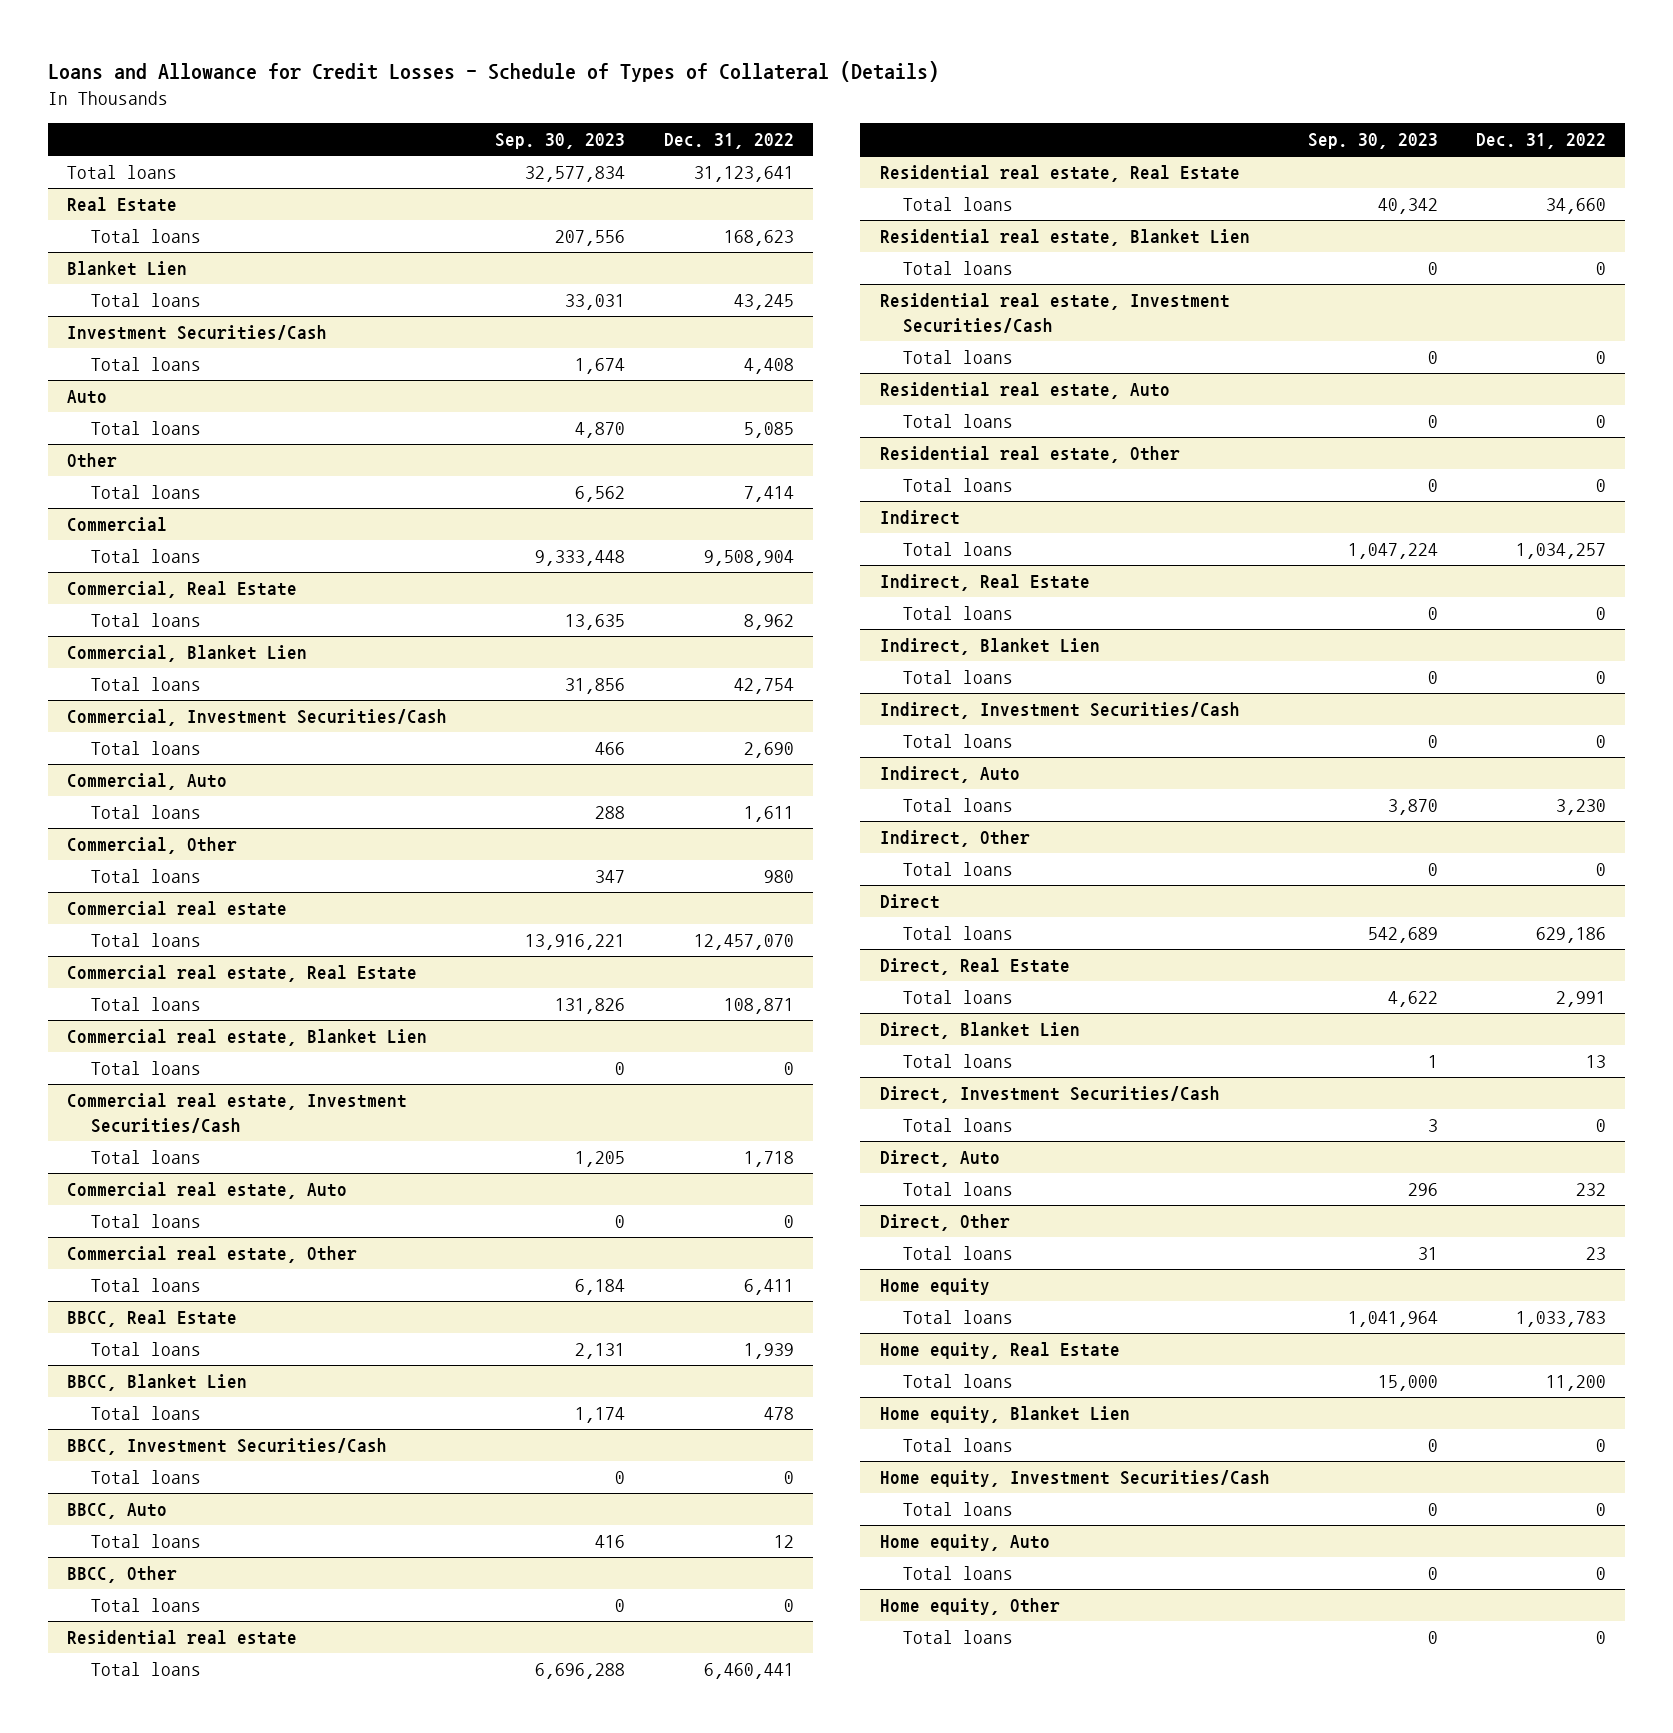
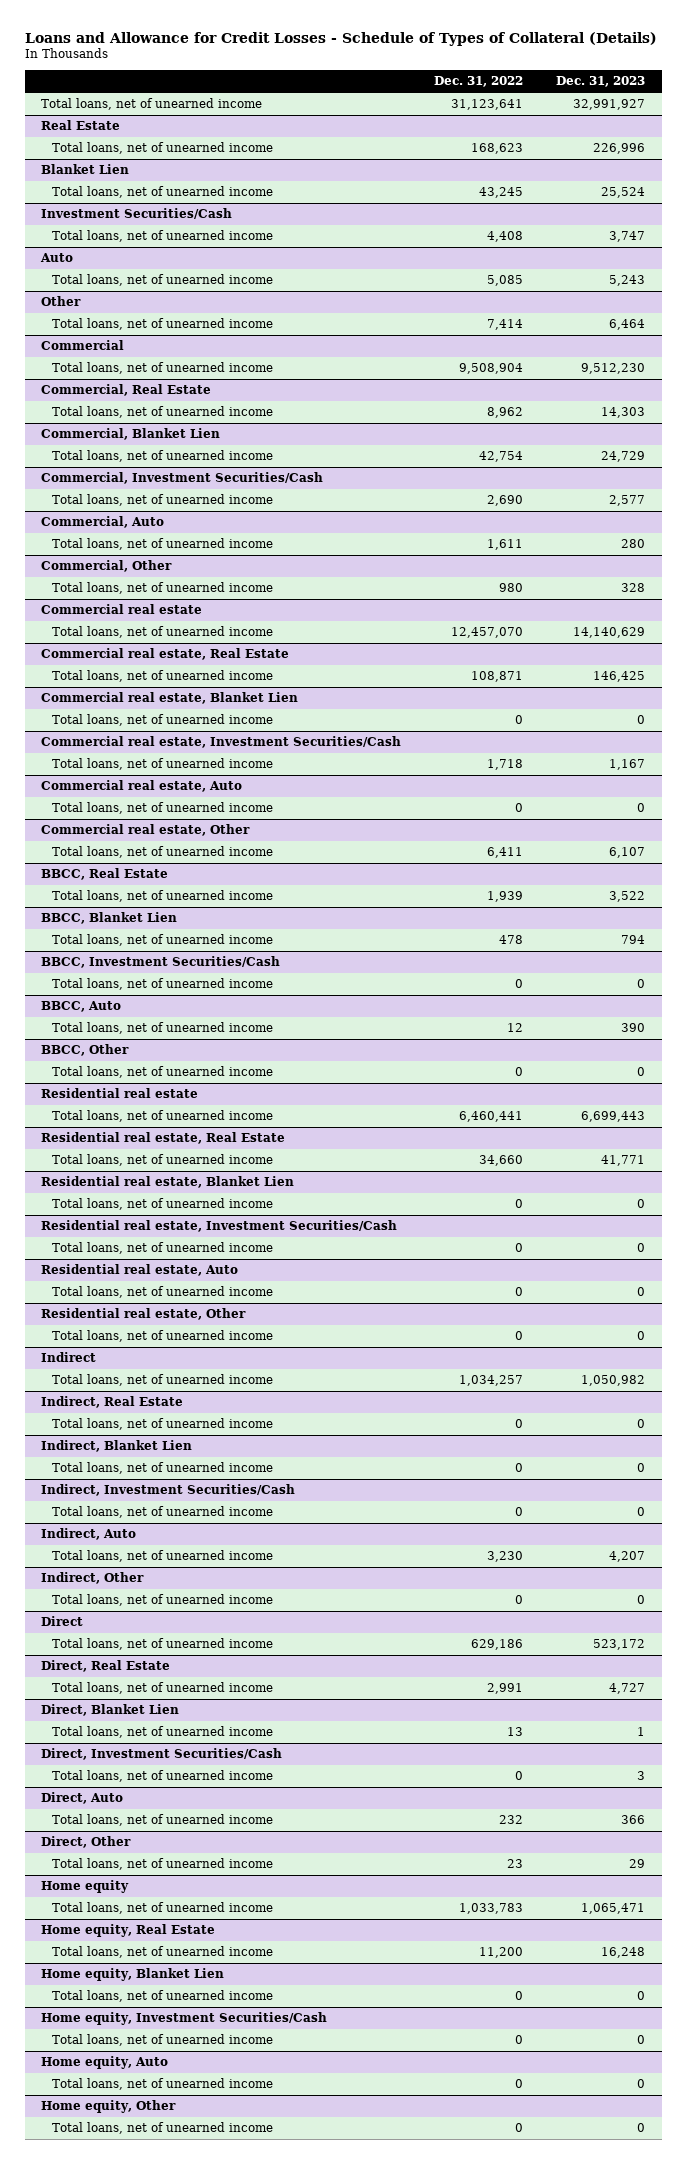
- | Sep. 30, 2023 | Dec. 31, 2022
+ | Dec. 31, 2022 | Dec. 31, 2023
- Total loans | 32,577,834 | 31,123,641
+ Total loans, net of unearned income | 31,123,641 | 32,991,927
@ Real Estate
- Total loans | 207,556 | 168,623
+ Total loans, net of unearned income | 168,623 | 226,996
@ Blanket Lien
- Total loans | 33,031 | 43,245
+ Total loans, net of unearned income | 43,245 | 25,524
@ Investment Securities/Cash
- Total loans | 1,674 | 4,408
+ Total loans, net of unearned income | 4,408 | 3,747
@ Auto
- Total loans | 4,870 | 5,085
+ Total loans, net of unearned income | 5,085 | 5,243
@ Other
- Total loans | 6,562 | 7,414
+ Total loans, net of unearned income | 7,414 | 6,464
@ Commercial
- Total loans | 9,333,448 | 9,508,904
+ Total loans, net of unearned income | 9,508,904 | 9,512,230
@ Commercial, Real Estate
- Total loans | 13,635 | 8,962
+ Total loans, net of unearned income | 8,962 | 14,303
@ Commercial, Blanket Lien
- Total loans | 31,856 | 42,754
+ Total loans, net of unearned income | 42,754 | 24,729
@ Commercial, Investment Securities/Cash
- Total loans | 466 | 2,690
+ Total loans, net of unearned income | 2,690 | 2,577
@ Commercial, Auto
- Total loans | 288 | 1,611
+ Total loans, net of unearned income | 1,611 | 280
@ Commercial, Other
- Total loans | 347 | 980
+ Total loans, net of unearned income | 980 | 328
@ Commercial real estate
- Total loans | 13,916,221 | 12,457,070
+ Total loans, net of unearned income | 12,457,070 | 14,140,629
@ Commercial real estate, Real Estate
- Total loans | 131,826 | 108,871
+ Total loans, net of unearned income | 108,871 | 146,425
@ Commercial real estate, Blanket Lien
- Total loans | 0 | 0
+ Total loans, net of unearned income | 0 | 0
@ Commercial real estate, Investment Securities/Cash
- Total loans | 1,205 | 1,718
+ Total loans, net of unearned income | 1,718 | 1,167
@ Commercial real estate, Auto
- Total loans | 0 | 0
+ Total loans, net of unearned income | 0 | 0
@ Commercial real estate, Other
- Total loans | 6,184 | 6,411
+ Total loans, net of unearned income | 6,411 | 6,107
@ BBCC, Real Estate
- Total loans | 2,131 | 1,939
+ Total loans, net of unearned income | 1,939 | 3,522
@ BBCC, Blanket Lien
- Total loans | 1,174 | 478
+ Total loans, net of unearned income | 478 | 794
@ BBCC, Investment Securities/Cash
- Total loans | 0 | 0
+ Total loans, net of unearned income | 0 | 0
@ BBCC, Auto
- Total loans | 416 | 12
+ Total loans, net of unearned income | 12 | 390
@ BBCC, Other
- Total loans | 0 | 0
+ Total loans, net of unearned income | 0 | 0
@ Residential real estate
- Total loans | 6,696,288 | 6,460,441
+ Total loans, net of unearned income | 6,460,441 | 6,699,443
@ Residential real estate, Real Estate
- Total loans | 40,342 | 34,660
+ Total loans, net of unearned income | 34,660 | 41,771
@ Residential real estate, Blanket Lien
- Total loans | 0 | 0
+ Total loans, net of unearned income | 0 | 0
@ Residential real estate, Investment Securities/Cash
- Total loans | 0 | 0
+ Total loans, net of unearned income | 0 | 0
@ Residential real estate, Auto
- Total loans | 0 | 0
+ Total loans, net of unearned income | 0 | 0
@ Residential real estate, Other
- Total loans | 0 | 0
+ Total loans, net of unearned income | 0 | 0
@ Indirect
- Total loans | 1,047,224 | 1,034,257
+ Total loans, net of unearned income | 1,034,257 | 1,050,982
@ Indirect, Real Estate
- Total loans | 0 | 0
+ Total loans, net of unearned income | 0 | 0
@ Indirect, Blanket Lien
- Total loans | 0 | 0
+ Total loans, net of unearned income | 0 | 0
@ Indirect, Investment Securities/Cash
- Total loans | 0 | 0
+ Total loans, net of unearned income | 0 | 0
@ Indirect, Auto
- Total loans | 3,870 | 3,230
+ Total loans, net of unearned income | 3,230 | 4,207
@ Indirect, Other
- Total loans | 0 | 0
+ Total loans, net of unearned income | 0 | 0
@ Direct
- Total loans | 542,689 | 629,186
+ Total loans, net of unearned income | 629,186 | 523,172
@ Direct, Real Estate
- Total loans | 4,622 | 2,991
+ Total loans, net of unearned income | 2,991 | 4,727
@ Direct, Blanket Lien
- Total loans | 1 | 13
+ Total loans, net of unearned income | 13 | 1
@ Direct, Investment Securities/Cash
- Total loans | 3 | 0
+ Total loans, net of unearned income | 0 | 3
@ Direct, Auto
- Total loans | 296 | 232
+ Total loans, net of unearned income | 232 | 366
@ Direct, Other
- Total loans | 31 | 23
+ Total loans, net of unearned income | 23 | 29
@ Home equity
- Total loans | 1,041,964 | 1,033,783
+ Total loans, net of unearned income | 1,033,783 | 1,065,471
@ Home equity, Real Estate
- Total loans | 15,000 | 11,200
+ Total loans, net of unearned income | 11,200 | 16,248
@ Home equity, Blanket Lien
- Total loans | 0 | 0
+ Total loans, net of unearned income | 0 | 0
@ Home equity, Investment Securities/Cash
- Total loans | 0 | 0
+ Total loans, net of unearned income | 0 | 0
@ Home equity, Auto
- Total loans | 0 | 0
+ Total loans, net of unearned income | 0 | 0
@ Home equity, Other
- Total loans | 0 | 0
+ Total loans, net of unearned income | 0 | 0

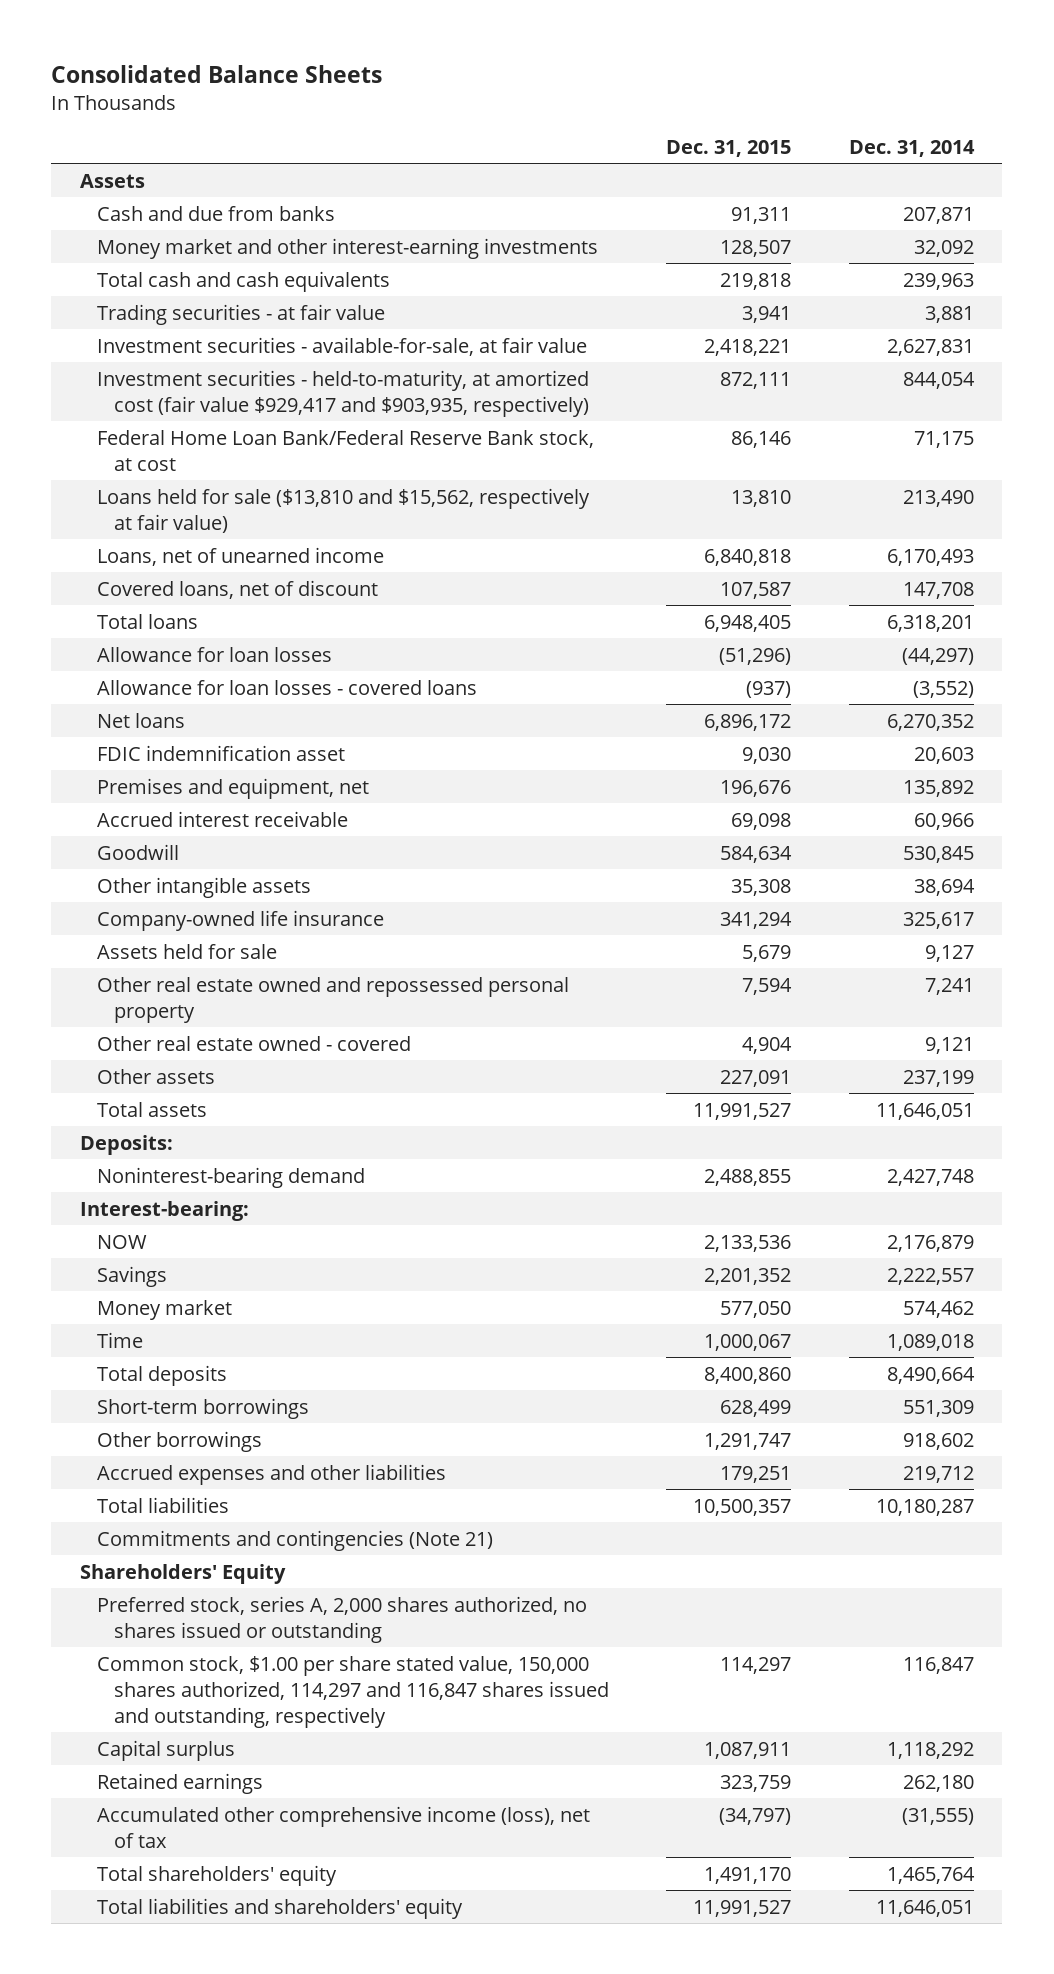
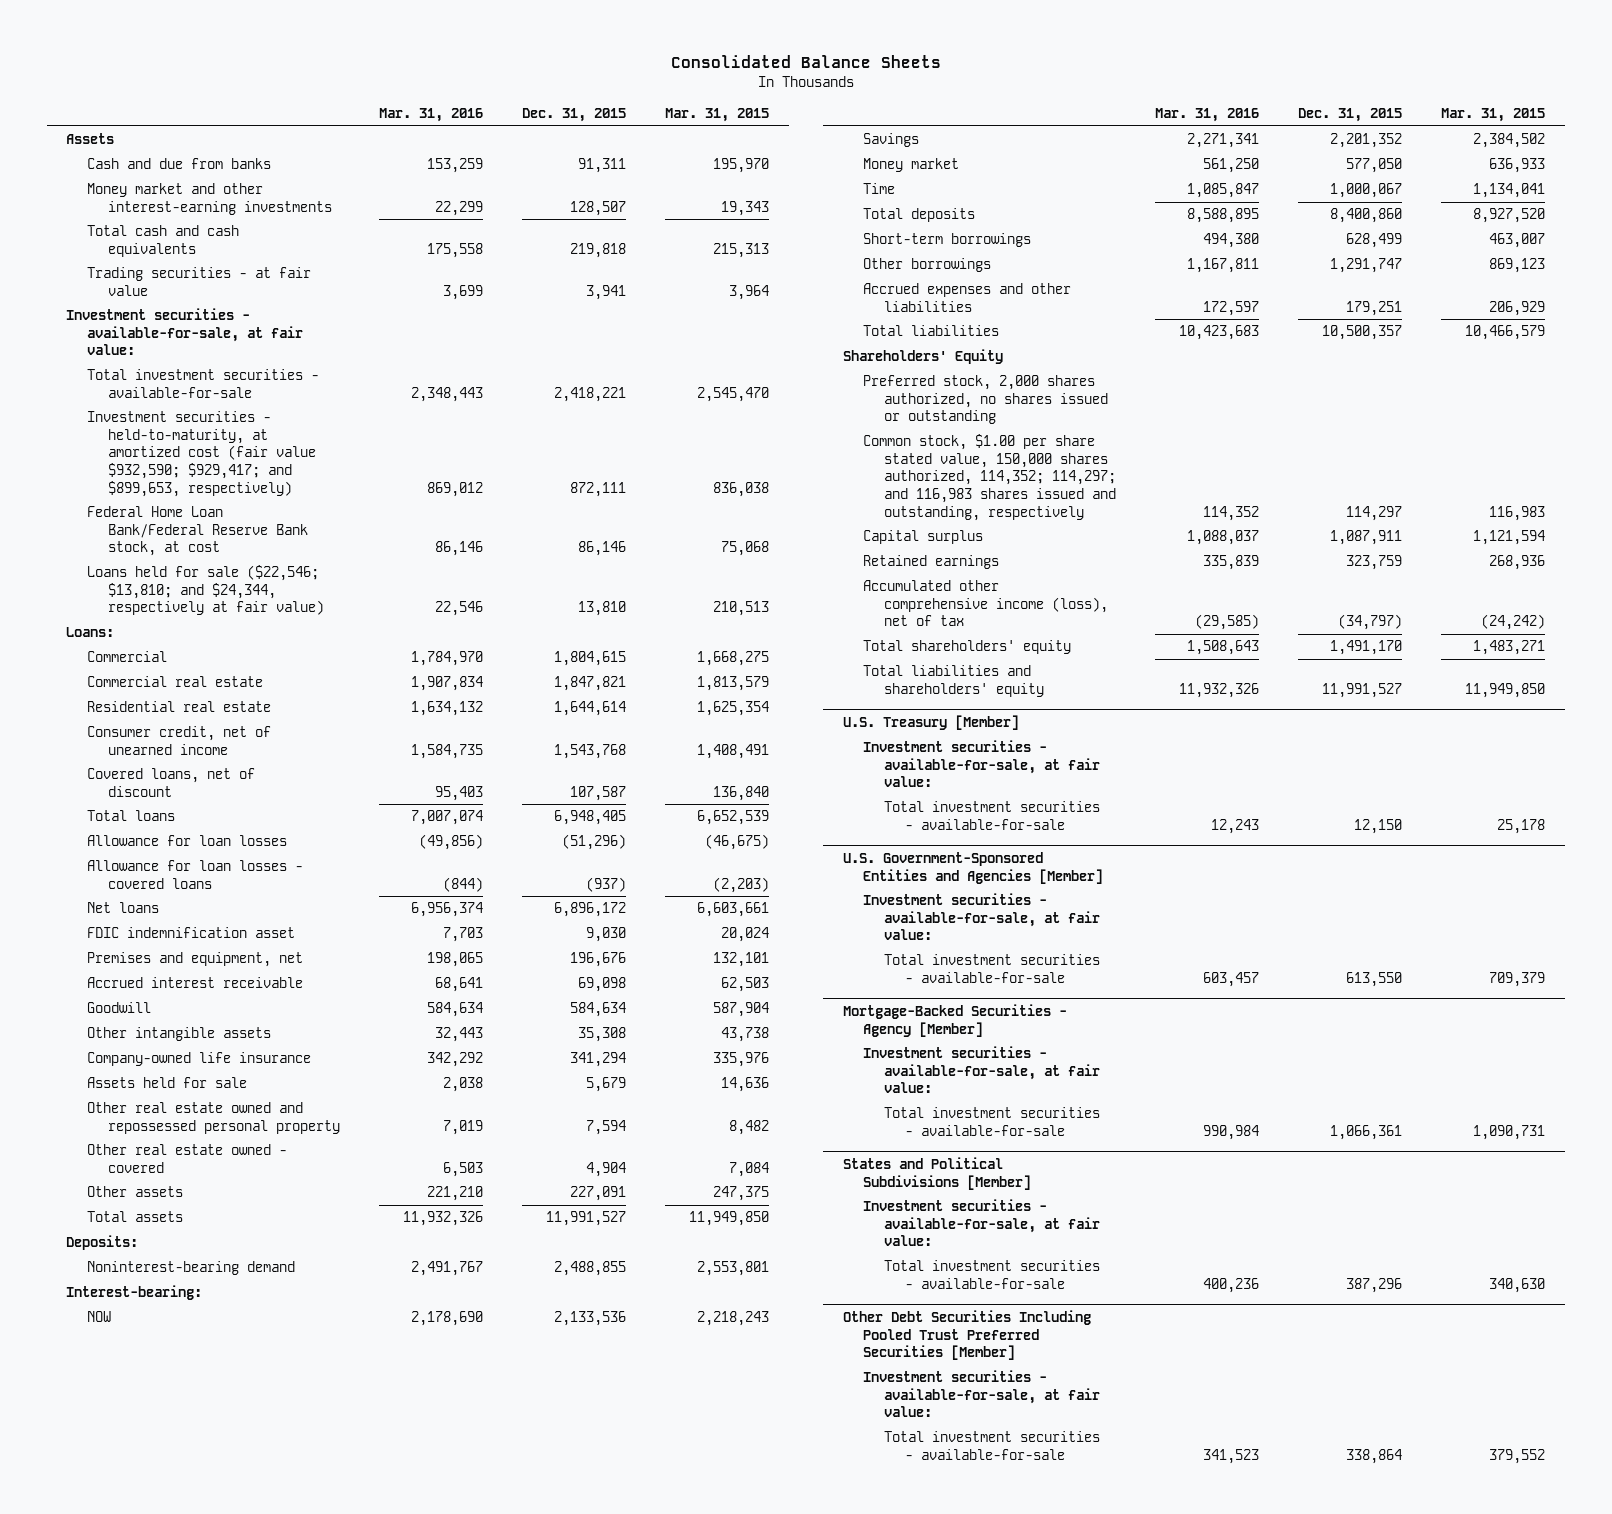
- | Dec. 31, 2015 | Dec. 31, 2014
+ | Mar. 31, 2016 | Dec. 31, 2015 | Mar. 31, 2015
- Investment securities - available-for-sale, at fair value | 2,418,221 | 2,627,831
- Investment securities - held-to-maturity, at amortized cost (fair value $929,417 and $903,935, respectively) | 872,111 | 844,054
+ Investment securities - available-for-sale, at fair value:
+ Total investment securities - available-for-sale | 2,348,443 | 2,418,221 | 2,545,470
+ Investment securities - held-to-maturity, at amortized cost (fair value $932,590; $929,417; and $899,653, respectively) | 869,012 | 872,111 | 836,038
- Loans held for sale ($13,810 and $15,562, respectively at fair value) | 13,810 | 213,490
- Loans, net of unearned income | 6,840,818 | 6,170,493
+ Loans held for sale ($22,546; $13,810; and $24,344, respectively at fair value) | 22,546 | 13,810 | 210,513
+ Loans:
+ Commercial | 1,784,970 | 1,804,615 | 1,668,275
+ Commercial real estate | 1,907,834 | 1,847,821 | 1,813,579
+ Residential real estate | 1,634,132 | 1,644,614 | 1,625,354
+ Consumer credit, net of unearned income | 1,584,735 | 1,543,768 | 1,408,491
- Commitments and contingencies (Note 21)
- Preferred stock, series A, 2,000 shares authorized, no shares issued or outstanding
- Common stock, $1.00 per share stated value, 150,000 shares authorized, 114,297 and 116,847 shares issued and outstanding, respectively | 114,297 | 116,847
+ Preferred stock, 2,000 shares authorized, no shares issued or outstanding
+ Common stock, $1.00 per share stated value, 150,000 shares authorized, 114,352; 114,297; and 116,983 shares issued and outstanding, respectively | 114,352 | 114,297 | 116,983
+ U.S. Treasury [Member]
+ Investment securities - available-for-sale, at fair value:
+ Total investment securities - available-for-sale | 12,243 | 12,150 | 25,178
+ U.S. Government-Sponsored Entities and Agencies [Member]
+ Investment securities - available-for-sale, at fair value:
+ Total investment securities - available-for-sale | 603,457 | 613,550 | 709,379
+ Mortgage-Backed Securities - Agency [Member]
+ Investment securities - available-for-sale, at fair value:
+ Total investment securities - available-for-sale | 990,984 | 1,066,361 | 1,090,731
+ States and Political Subdivisions [Member]
+ Investment securities - available-for-sale, at fair value:
+ Total investment securities - available-for-sale | 400,236 | 387,296 | 340,630
+ Other Debt Securities Including Pooled Trust Preferred Securities [Member]
+ Investment securities - available-for-sale, at fair value:
+ Total investment securities - available-for-sale | 341,523 | 338,864 | 379,552

